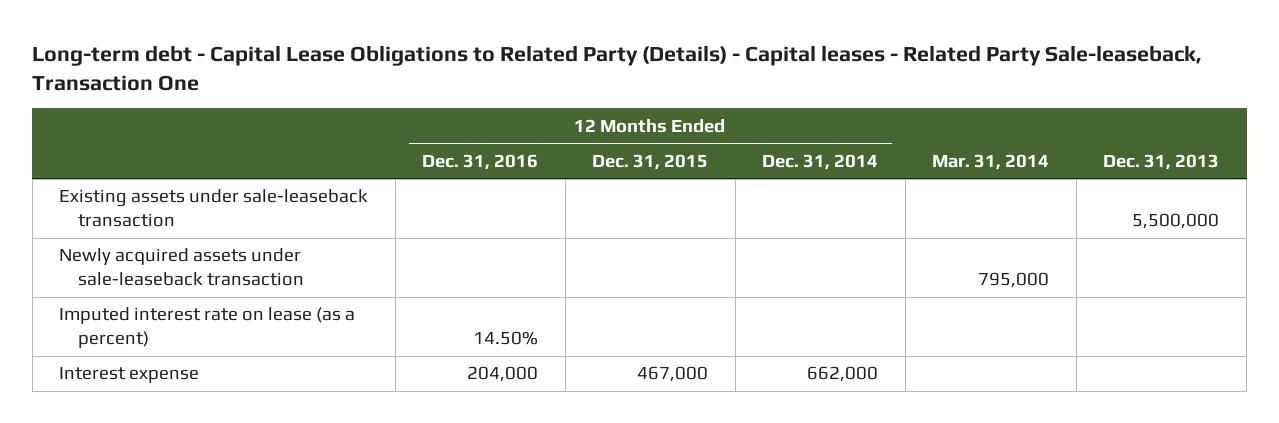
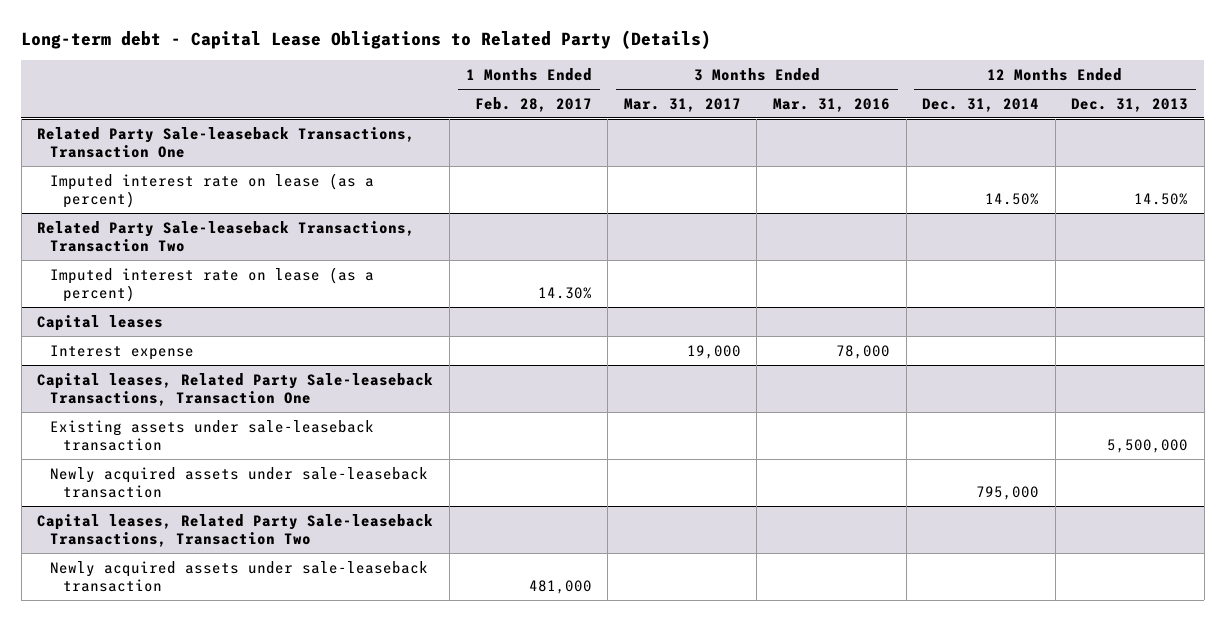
- Long-term debt - Capital Lease Obligations to Related Party (Details) - Capital leases - Related Party Sale-leaseback, Transaction One
+ Long-term debt - Capital Lease Obligations to Related Party (Details)
- | 12 Months Ended Dec. 31, 2016 | 12 Months Ended Dec. 31, 2015 | 12 Months Ended Dec. 31, 2014 | Mar. 31, 2014 | Dec. 31, 2013
+ | 1 Months Ended Feb. 28, 2017 | 3 Months Ended Mar. 31, 2017 | 3 Months Ended Mar. 31, 2016 | 12 Months Ended Dec. 31, 2014 | 12 Months Ended Dec. 31, 2013
- Existing assets under sale-leaseback transaction | | | | | 5,500,000
- Newly acquired assets under sale-leaseback transaction | | | | 795,000 |
- Imputed interest rate on lease (as a percent) | 14.50% | | | |
- Interest expense | 204,000 | 467,000 | 662,000 | |
+ Related Party Sale-leaseback Transactions, Transaction One
+ Imputed interest rate on lease (as a percent) | | | | 14.50% | 14.50%
+ Related Party Sale-leaseback Transactions, Transaction Two
+ Imputed interest rate on lease (as a percent) | 14.30% | | | |
+ Capital leases
+ Interest expense | | 19,000 | 78,000 | |
+ Capital leases, Related Party Sale-leaseback Transactions, Transaction One
+ Existing assets under sale-leaseback transaction | | | | | 5,500,000
+ Newly acquired assets under sale-leaseback transaction | | | | 795,000 |
+ Capital leases, Related Party Sale-leaseback Transactions, Transaction Two
+ Newly acquired assets under sale-leaseback transaction | 481,000 | | | |

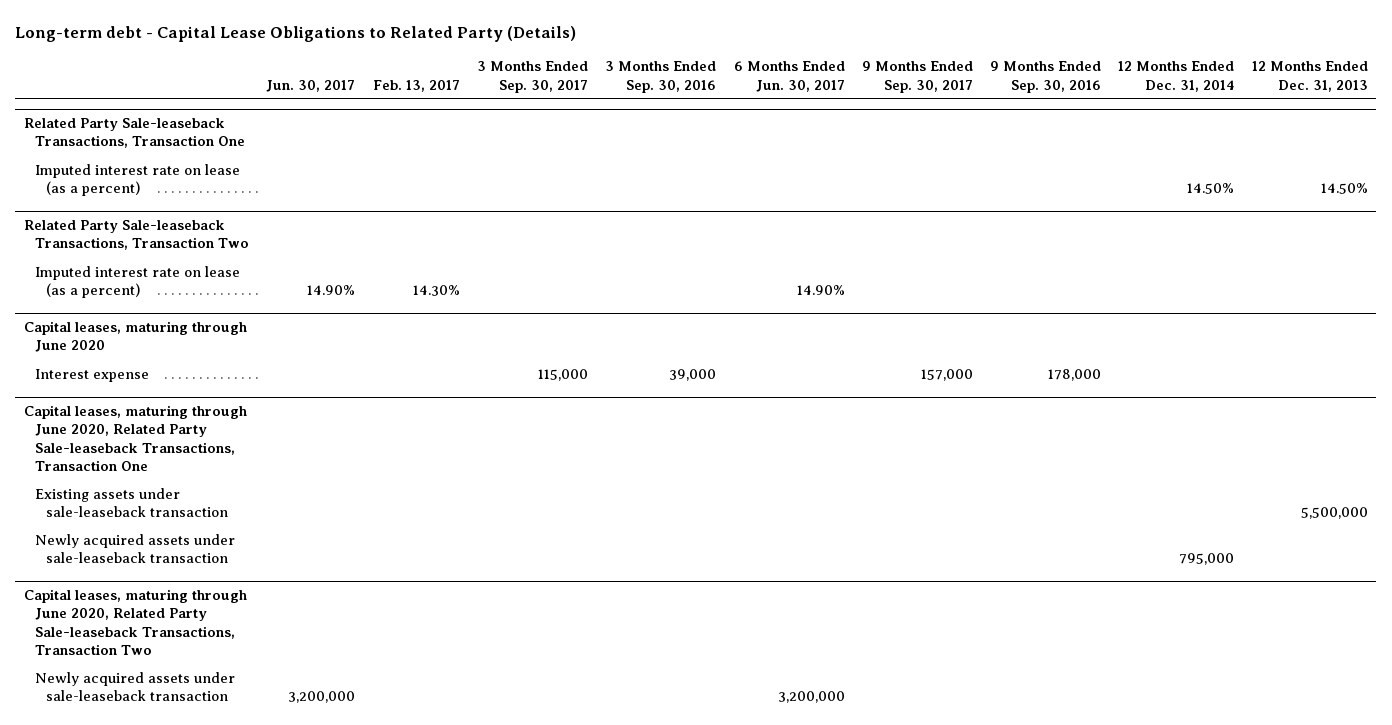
- | 1 Months Ended Feb. 28, 2017 | 3 Months Ended Mar. 31, 2017 | 3 Months Ended Mar. 31, 2016 | 12 Months Ended Dec. 31, 2014 | 12 Months Ended Dec. 31, 2013
+ | Jun. 30, 2017 | Feb. 13, 2017 | 3 Months Ended Sep. 30, 2017 | 3 Months Ended Sep. 30, 2016 | 6 Months Ended Jun. 30, 2017 | 9 Months Ended Sep. 30, 2017 | 9 Months Ended Sep. 30, 2016 | 12 Months Ended Dec. 31, 2014 | 12 Months Ended Dec. 31, 2013
- Capital leases
+ Capital leases, maturing through June 2020
- Capital leases, Related Party Sale-leaseback Transactions, Transaction One
+ Capital leases, maturing through June 2020, Related Party Sale-leaseback Transactions, Transaction One
- Capital leases, Related Party Sale-leaseback Transactions, Transaction Two
+ Capital leases, maturing through June 2020, Related Party Sale-leaseback Transactions, Transaction Two

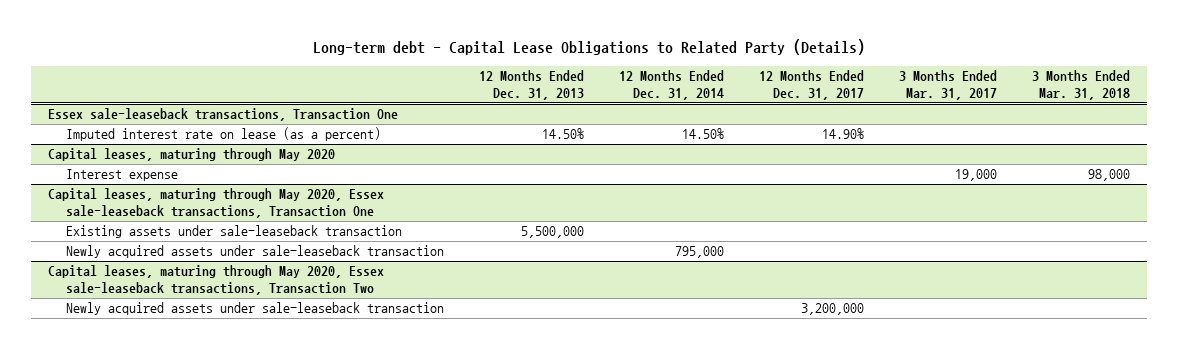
- | Jun. 30, 2017 | Feb. 13, 2017 | 3 Months Ended Sep. 30, 2017 | 3 Months Ended Sep. 30, 2016 | 6 Months Ended Jun. 30, 2017 | 9 Months Ended Sep. 30, 2017 | 9 Months Ended Sep. 30, 2016 | 12 Months Ended Dec. 31, 2014 | 12 Months Ended Dec. 31, 2013
+ | 12 Months Ended Dec. 31, 2013 | 12 Months Ended Dec. 31, 2014 | 12 Months Ended Dec. 31, 2017 | 3 Months Ended Mar. 31, 2017 | 3 Months Ended Mar. 31, 2018
- Related Party Sale-leaseback Transactions, Transaction One
+ Essex sale-leaseback transactions, Transaction One
- Related Party Sale-leaseback Transactions, Transaction Two
- Imputed interest rate on lease (as a percent) | 14.90% | 14.30% | | | 14.90% | | | |
- Capital leases, maturing through June 2020
+ Capital leases, maturing through May 2020
- Capital leases, maturing through June 2020, Related Party Sale-leaseback Transactions, Transaction One
+ Capital leases, maturing through May 2020, Essex sale-leaseback transactions, Transaction One
- Capital leases, maturing through June 2020, Related Party Sale-leaseback Transactions, Transaction Two
+ Capital leases, maturing through May 2020, Essex sale-leaseback transactions, Transaction Two

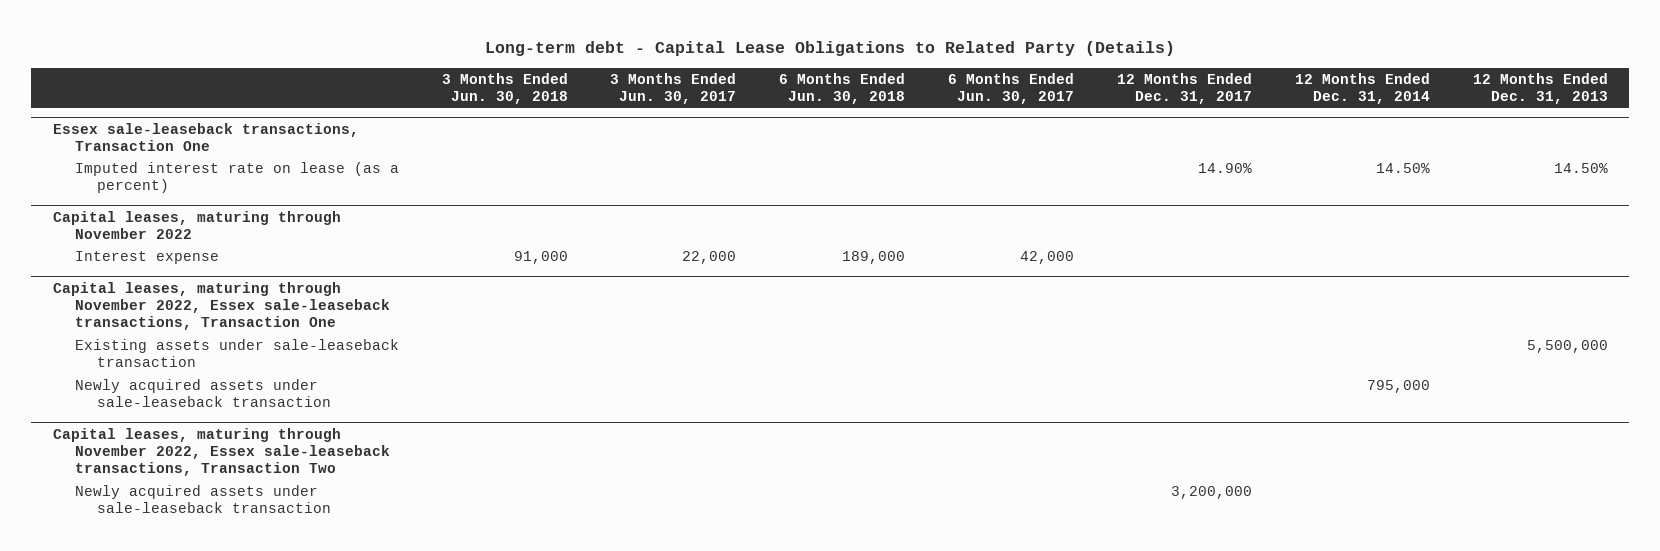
- | 12 Months Ended Dec. 31, 2013 | 12 Months Ended Dec. 31, 2014 | 12 Months Ended Dec. 31, 2017 | 3 Months Ended Mar. 31, 2017 | 3 Months Ended Mar. 31, 2018
+ | 3 Months Ended Jun. 30, 2018 | 3 Months Ended Jun. 30, 2017 | 6 Months Ended Jun. 30, 2018 | 6 Months Ended Jun. 30, 2017 | 12 Months Ended Dec. 31, 2017 | 12 Months Ended Dec. 31, 2014 | 12 Months Ended Dec. 31, 2013
- Capital leases, maturing through May 2020
+ Capital leases, maturing through November 2022
- Capital leases, maturing through May 2020, Essex sale-leaseback transactions, Transaction One
+ Capital leases, maturing through November 2022, Essex sale-leaseback transactions, Transaction One
- Capital leases, maturing through May 2020, Essex sale-leaseback transactions, Transaction Two
+ Capital leases, maturing through November 2022, Essex sale-leaseback transactions, Transaction Two

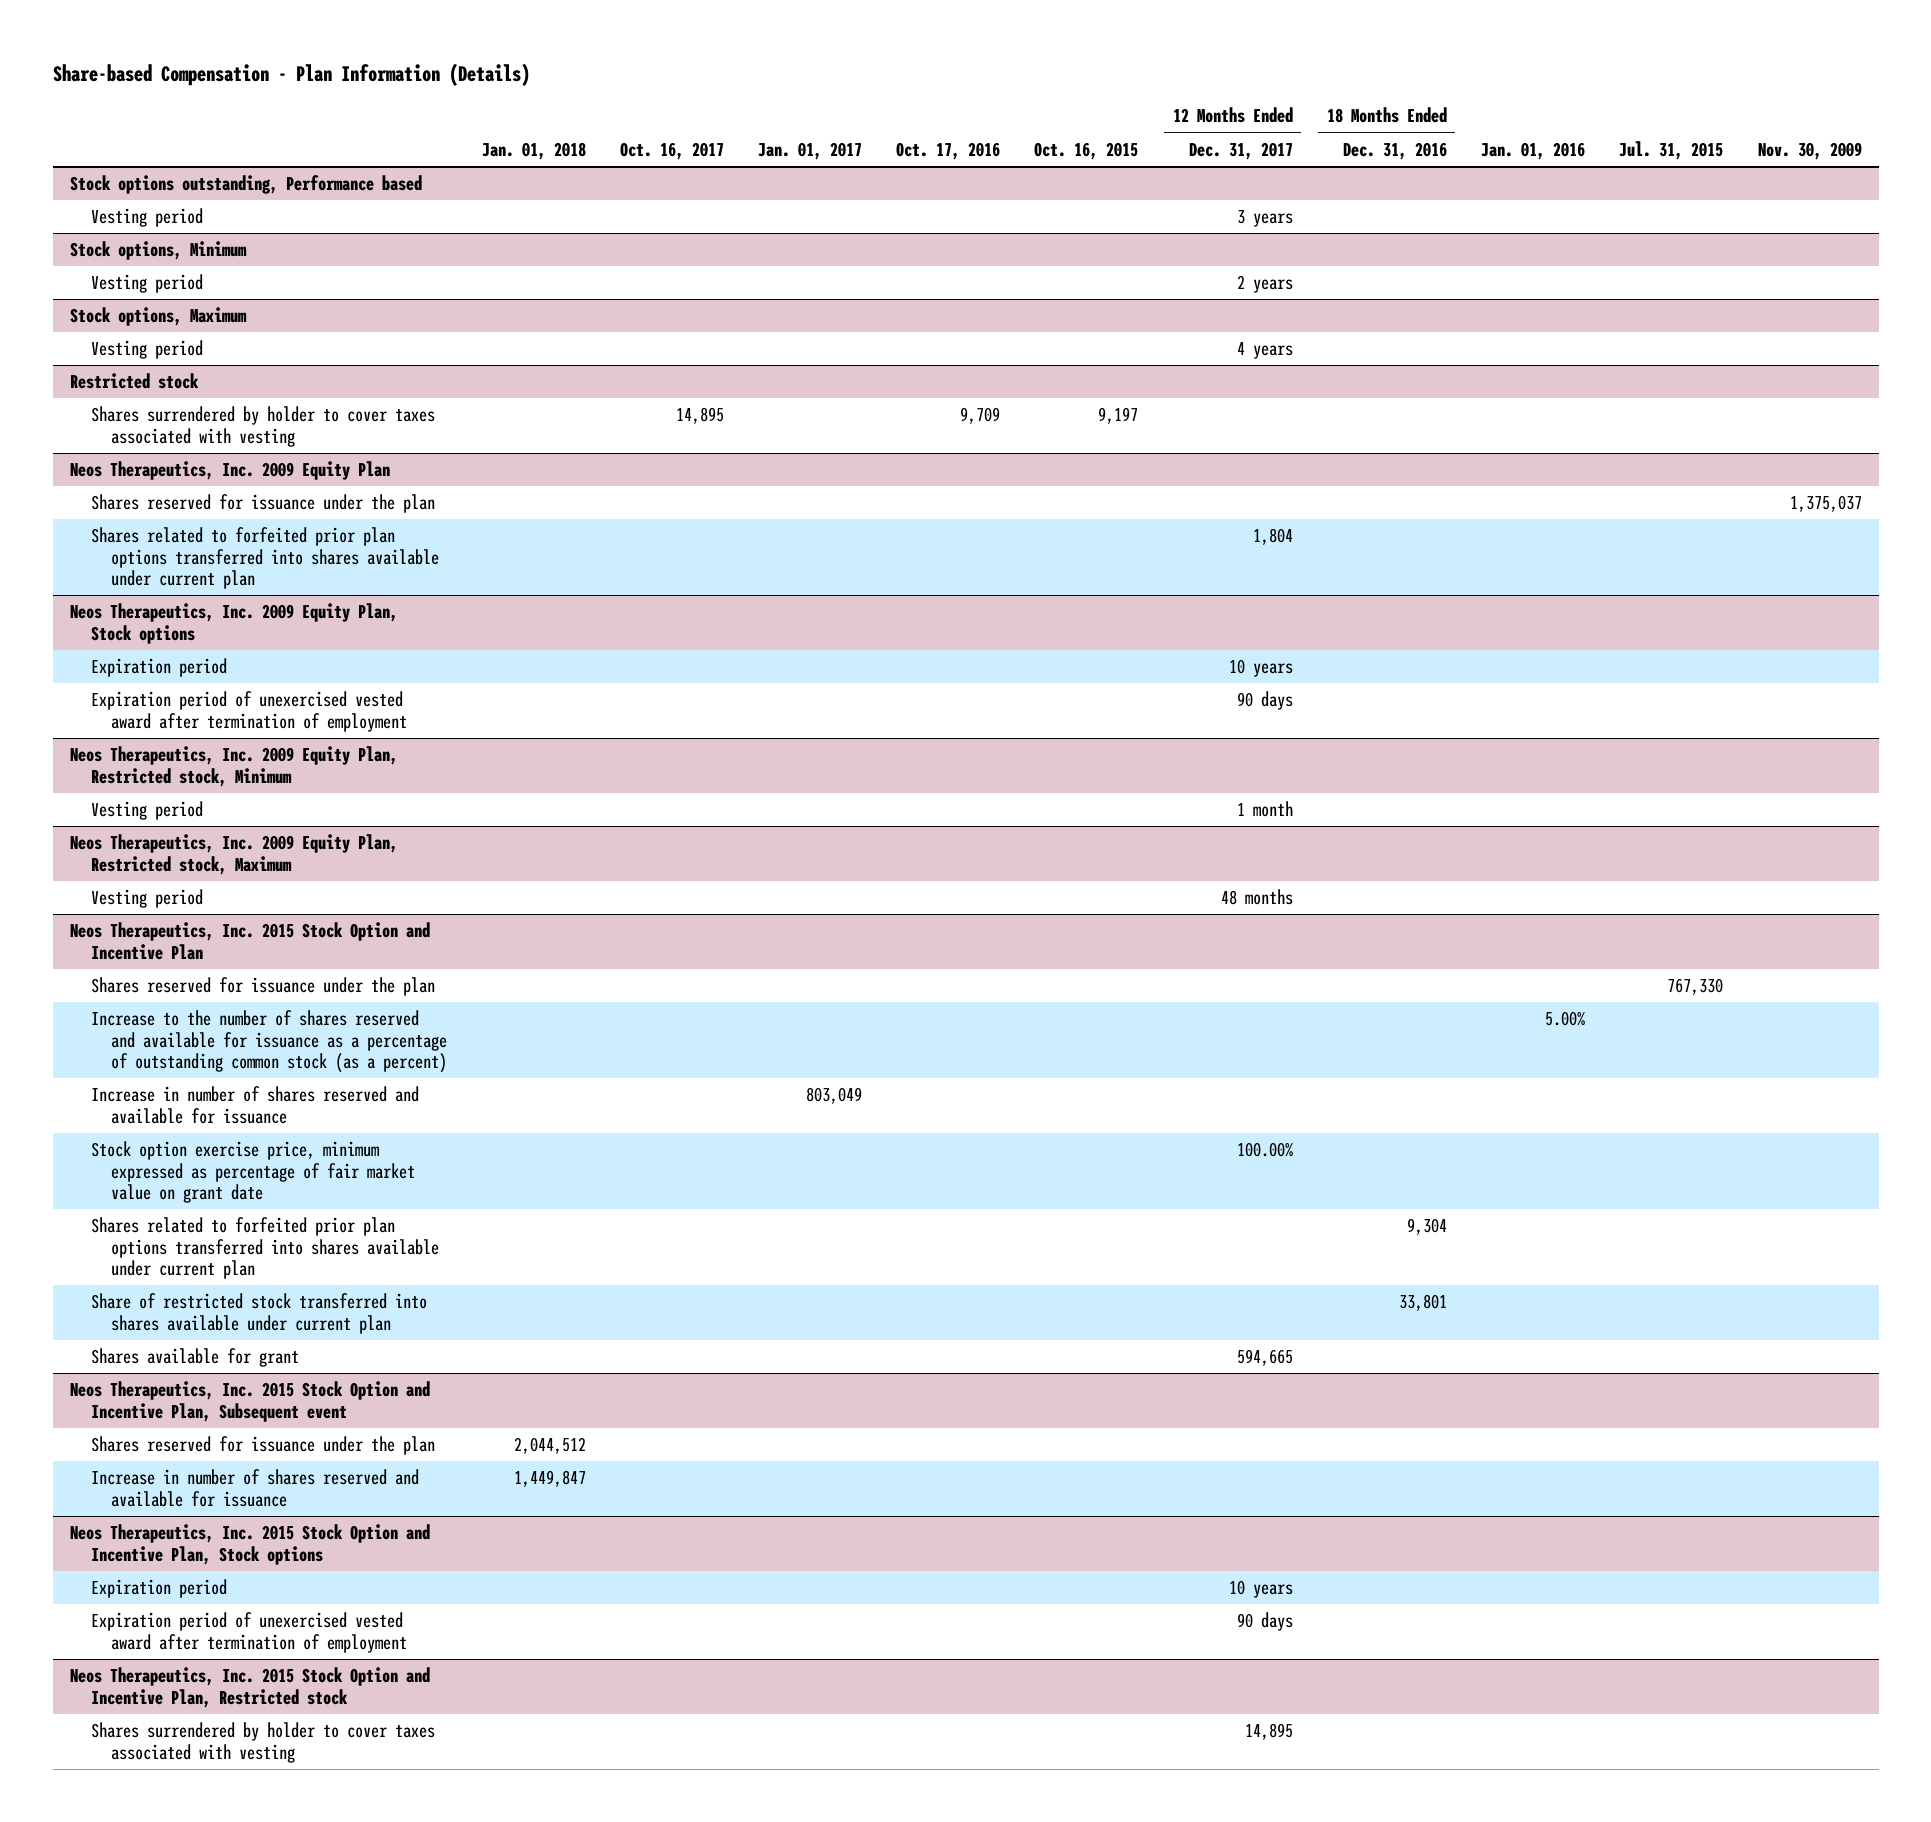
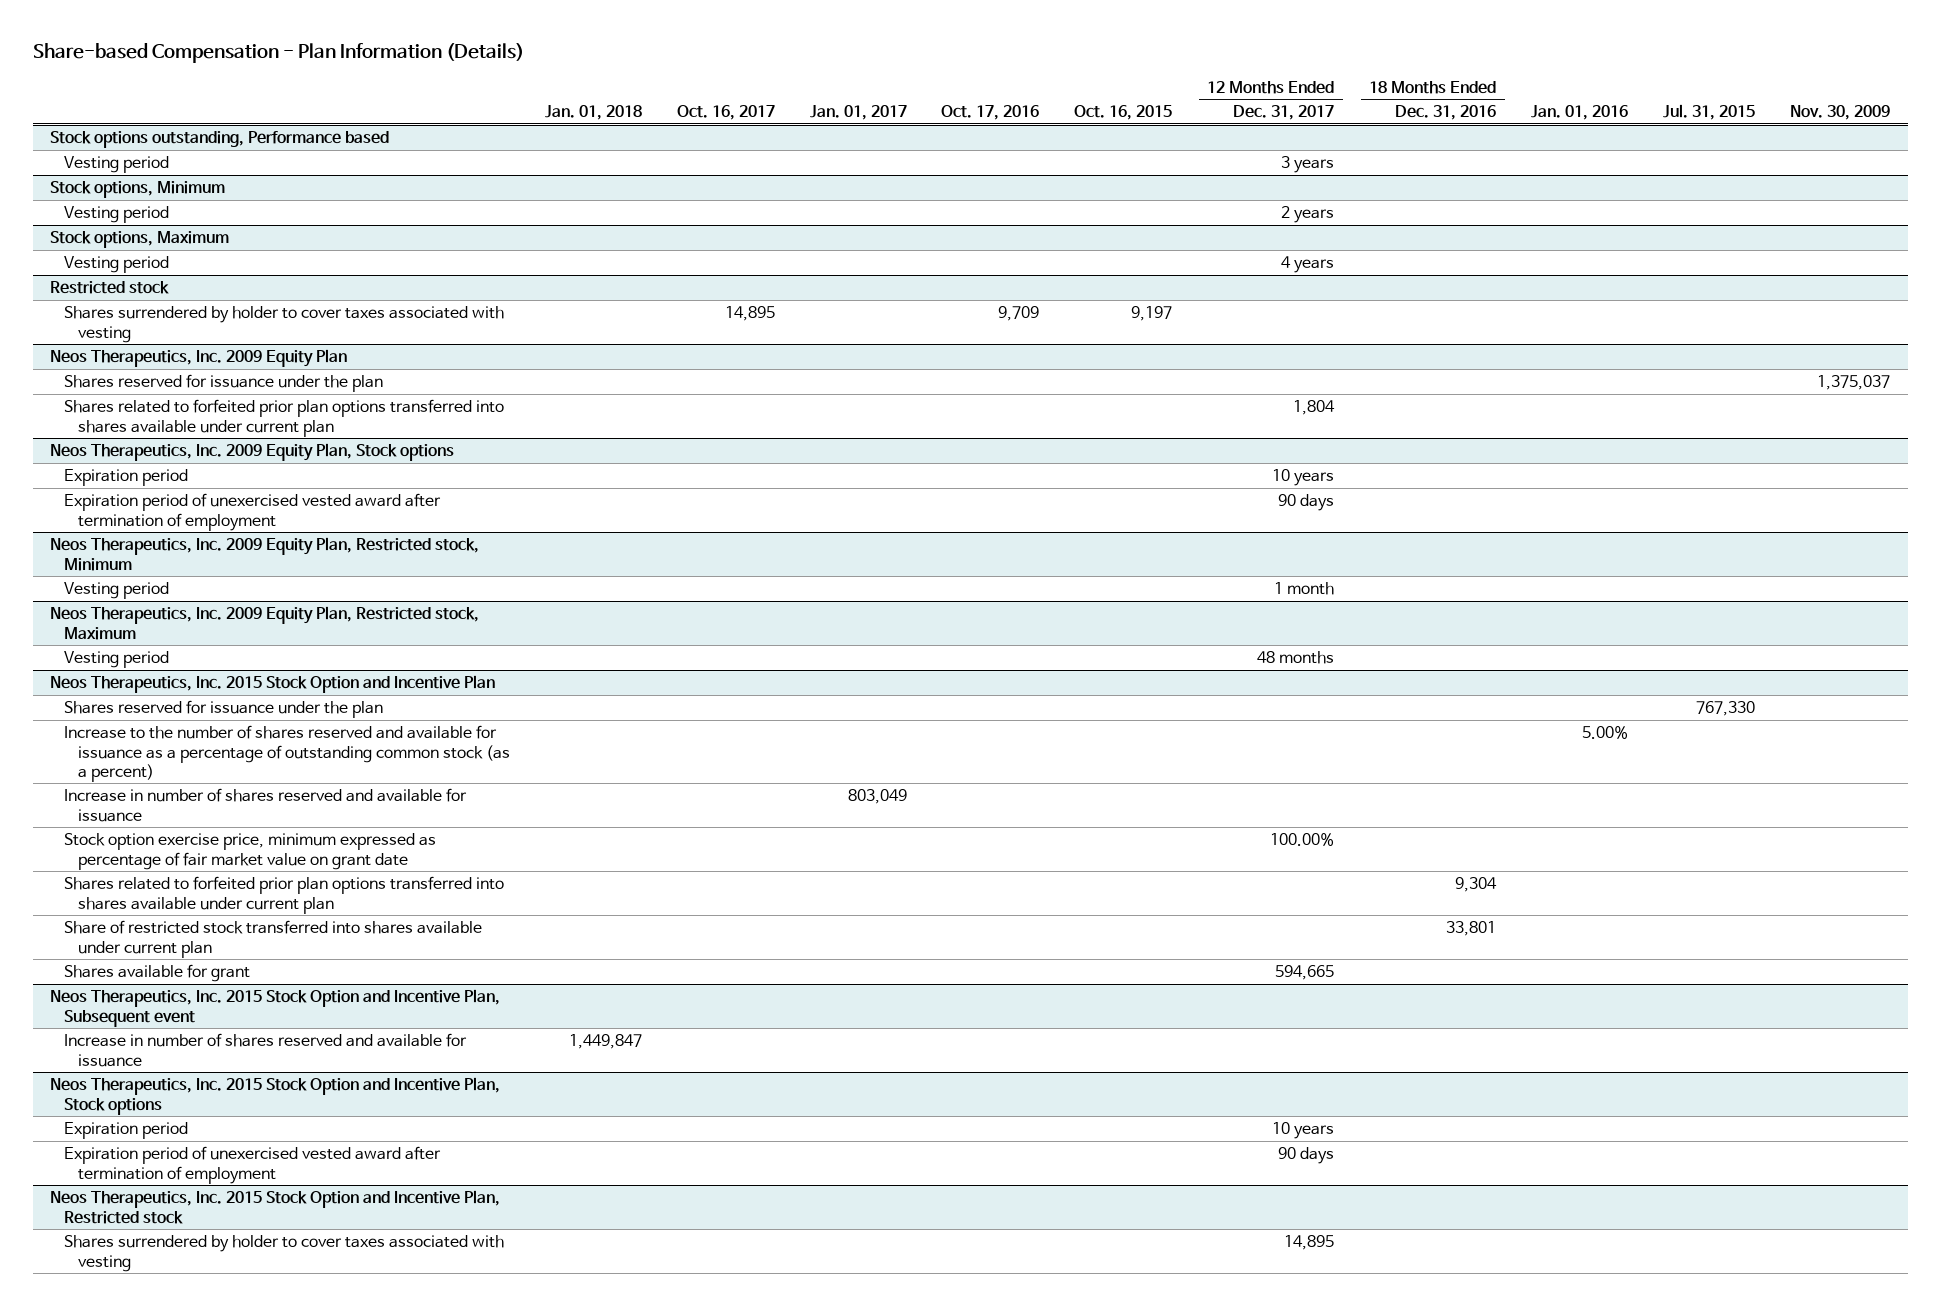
@ Neos Therapeutics, Inc. 2015 Stock Option and Incentive Plan, Subsequent event
- Shares reserved for issuance under the plan | 2,044,512 | | | | | | | | |

